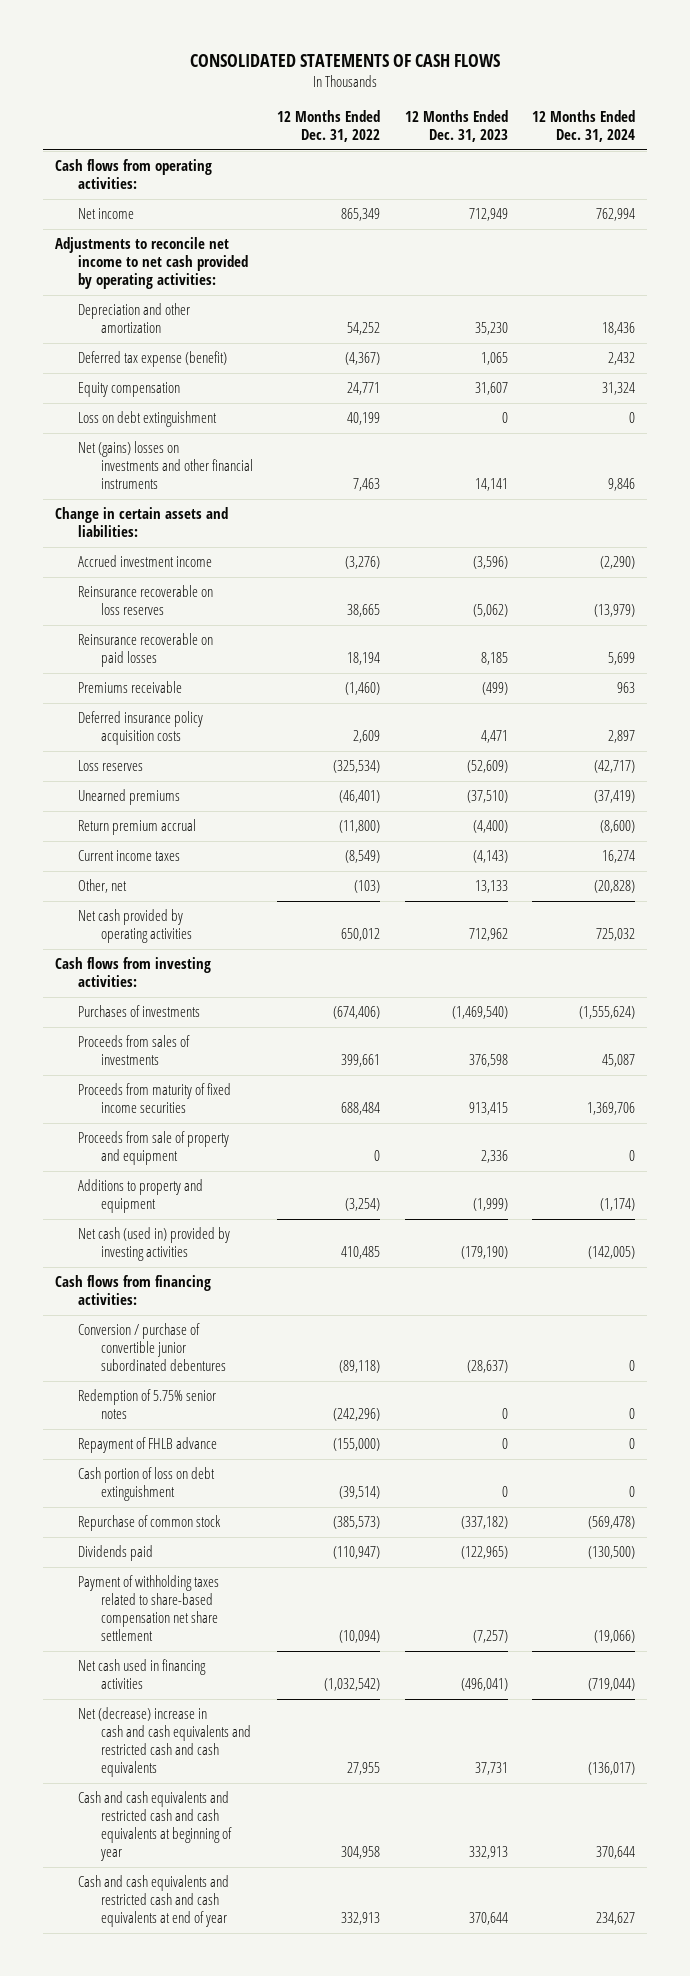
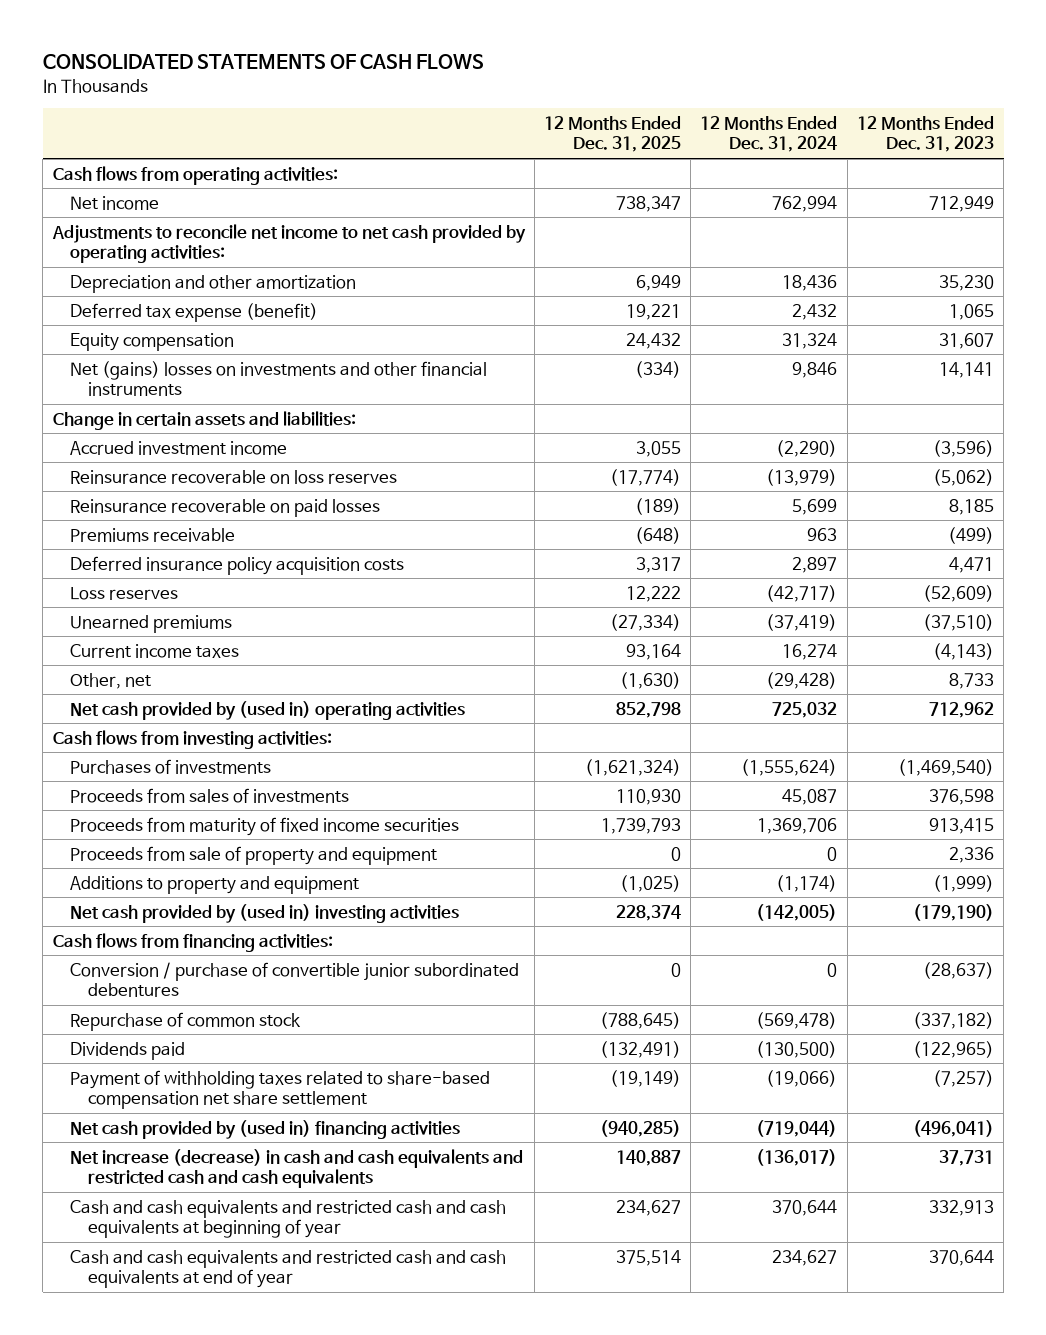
- | 12 Months Ended Dec. 31, 2022 | 12 Months Ended Dec. 31, 2023 | 12 Months Ended Dec. 31, 2024
+ | 12 Months Ended Dec. 31, 2025 | 12 Months Ended Dec. 31, 2024 | 12 Months Ended Dec. 31, 2023
- Loss on debt extinguishment | 40,199 | 0 | 0
- Return premium accrual | (11,800) | (4,400) | (8,600)
- Other, net | (103) | 13,133 | (20,828)
- Net cash provided by operating activities | 650,012 | 712,962 | 725,032
+ Other, net | (1,630) | (29,428) | 8,733
+ Net cash provided by (used in) operating activities | 852,798 | 725,032 | 712,962
- Net cash (used in) provided by investing activities | 410,485 | (179,190) | (142,005)
+ Net cash provided by (used in) investing activities | 228,374 | (142,005) | (179,190)
- Redemption of 5.75% senior notes | (242,296) | 0 | 0
- Repayment of FHLB advance | (155,000) | 0 | 0
- Cash portion of loss on debt extinguishment | (39,514) | 0 | 0
- Net cash used in financing activities | (1,032,542) | (496,041) | (719,044)
- Net (decrease) increase in cash and cash equivalents and restricted cash and cash equivalents | 27,955 | 37,731 | (136,017)
+ Net cash provided by (used in) financing activities | (940,285) | (719,044) | (496,041)
+ Net increase (decrease) in cash and cash equivalents and restricted cash and cash equivalents | 140,887 | (136,017) | 37,731

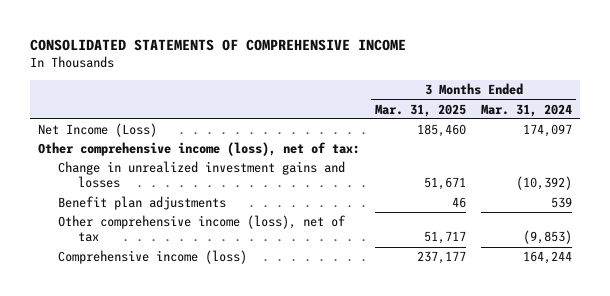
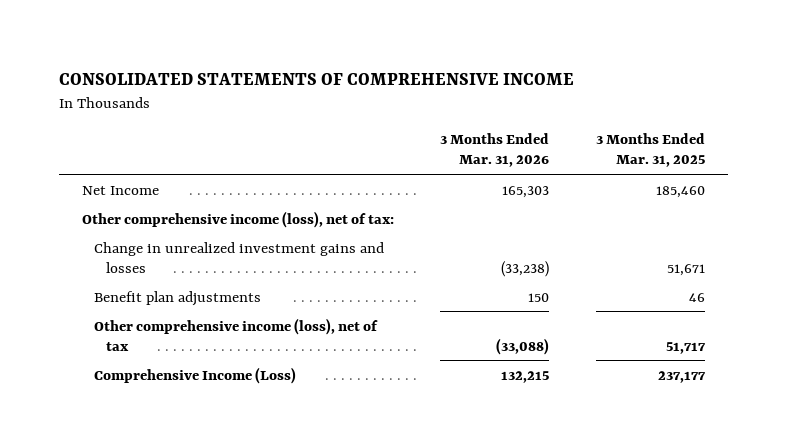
- | 3 Months Ended Mar. 31, 2025 | 3 Months Ended Mar. 31, 2024
+ | 3 Months Ended Mar. 31, 2026 | 3 Months Ended Mar. 31, 2025
- Net Income (Loss) | 185,460 | 174,097
+ Net Income | 165,303 | 185,460
- Comprehensive income (loss) | 237,177 | 164,244
+ Comprehensive Income (Loss) | 132,215 | 237,177

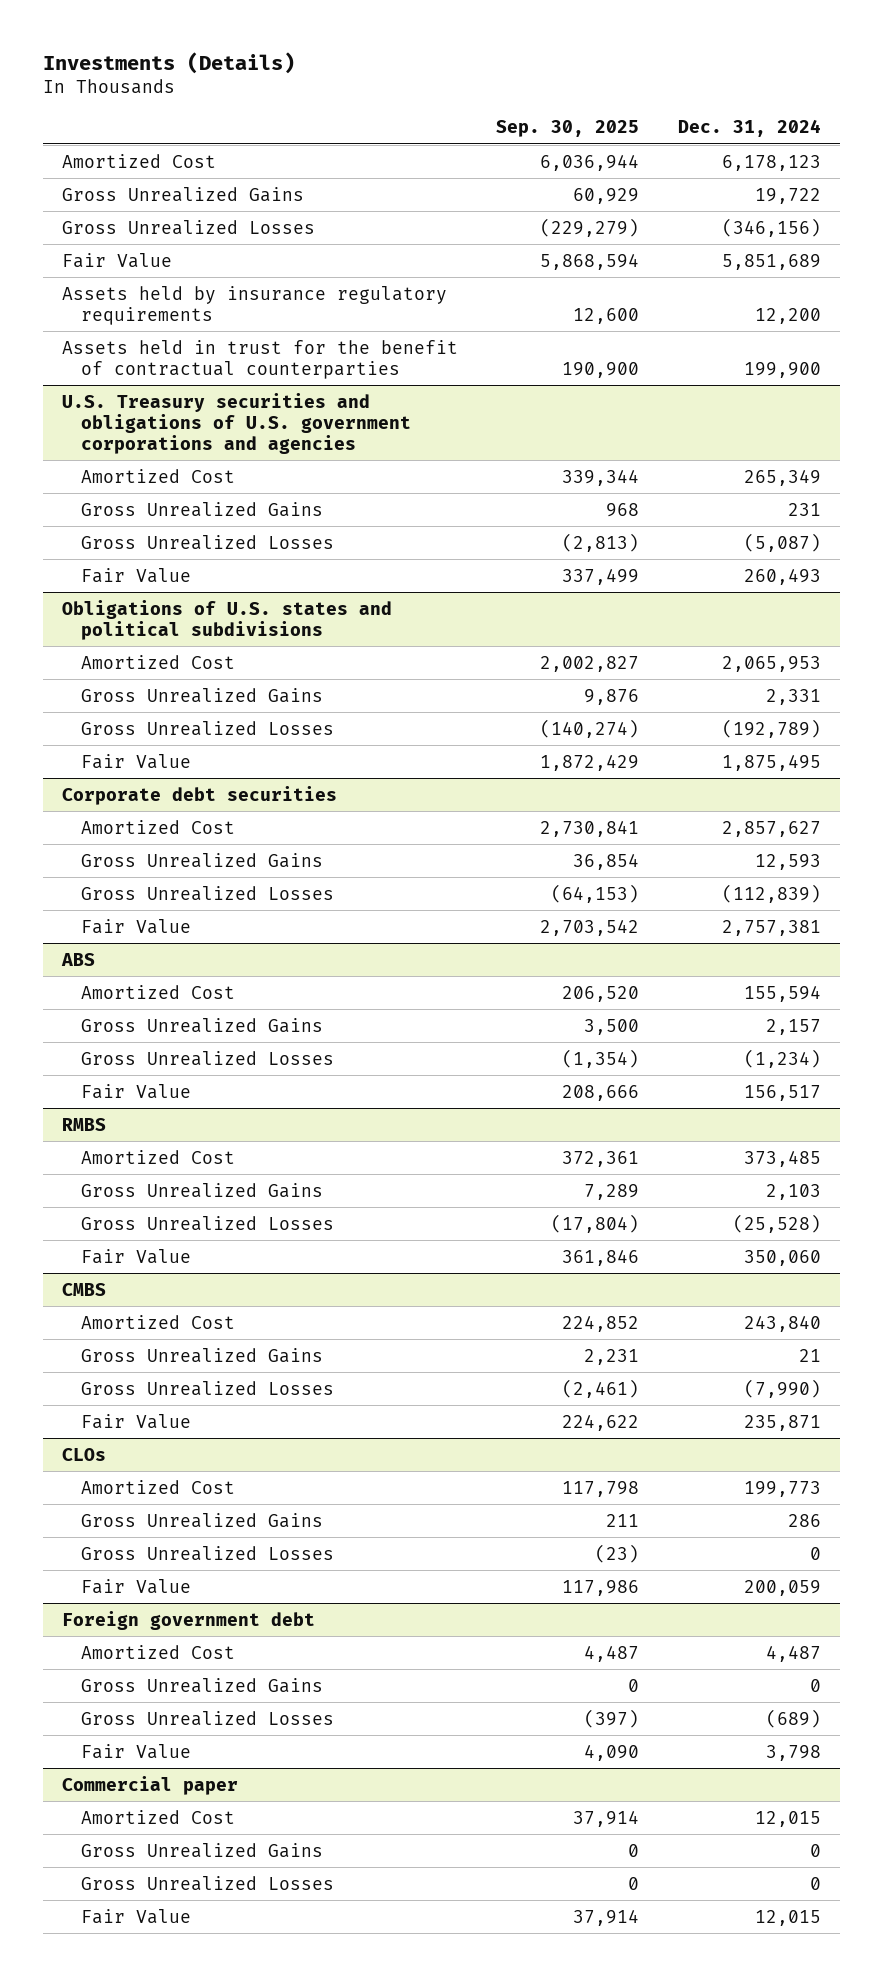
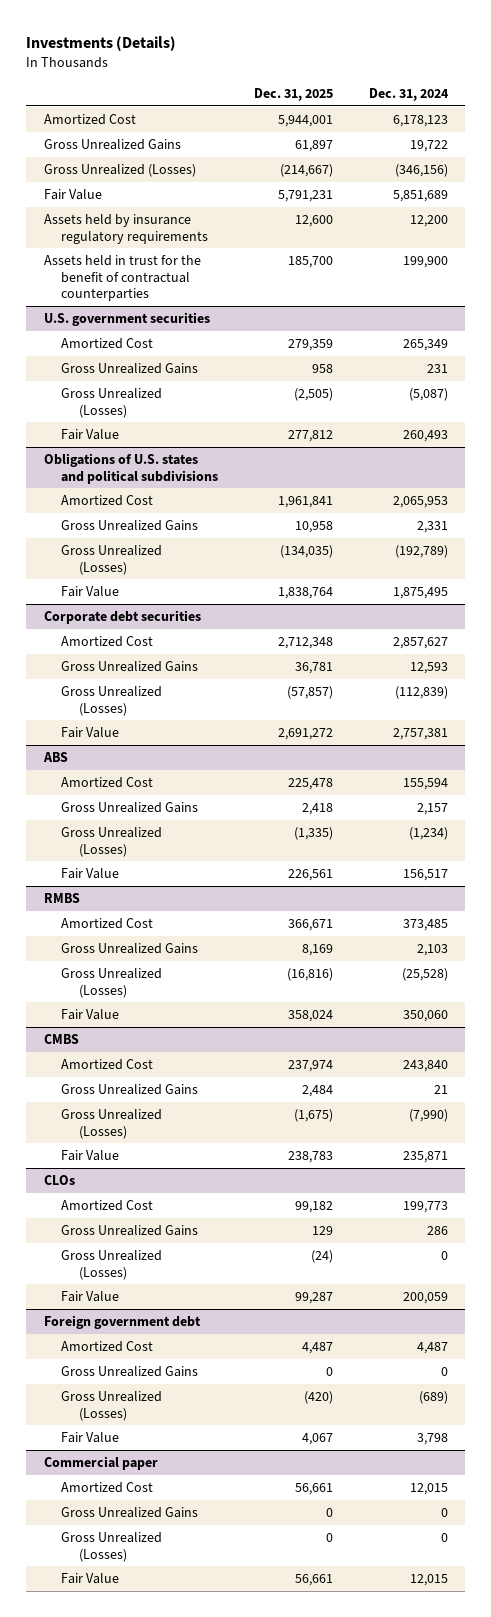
- | Sep. 30, 2025 | Dec. 31, 2024
+ | Dec. 31, 2025 | Dec. 31, 2024
- Gross Unrealized Losses | (229,279) | (346,156)
+ Gross Unrealized (Losses) | (214,667) | (346,156)
- U.S. Treasury securities and obligations of U.S. government corporations and agencies
+ U.S. government securities
- Gross Unrealized Losses | (2,813) | (5,087)
+ Gross Unrealized (Losses) | (2,505) | (5,087)
@ Obligations of U.S. states and political subdivisions
- Gross Unrealized Losses | (140,274) | (192,789)
+ Gross Unrealized (Losses) | (134,035) | (192,789)
@ Corporate debt securities
- Gross Unrealized Losses | (64,153) | (112,839)
+ Gross Unrealized (Losses) | (57,857) | (112,839)
@ ABS
- Gross Unrealized Losses | (1,354) | (1,234)
+ Gross Unrealized (Losses) | (1,335) | (1,234)
@ RMBS
- Gross Unrealized Losses | (17,804) | (25,528)
+ Gross Unrealized (Losses) | (16,816) | (25,528)
@ CMBS
- Gross Unrealized Losses | (2,461) | (7,990)
+ Gross Unrealized (Losses) | (1,675) | (7,990)
@ CLOs
- Gross Unrealized Losses | (23) | 0
+ Gross Unrealized (Losses) | (24) | 0
@ Foreign government debt
- Gross Unrealized Losses | (397) | (689)
+ Gross Unrealized (Losses) | (420) | (689)
@ Commercial paper
- Gross Unrealized Losses | 0 | 0
+ Gross Unrealized (Losses) | 0 | 0

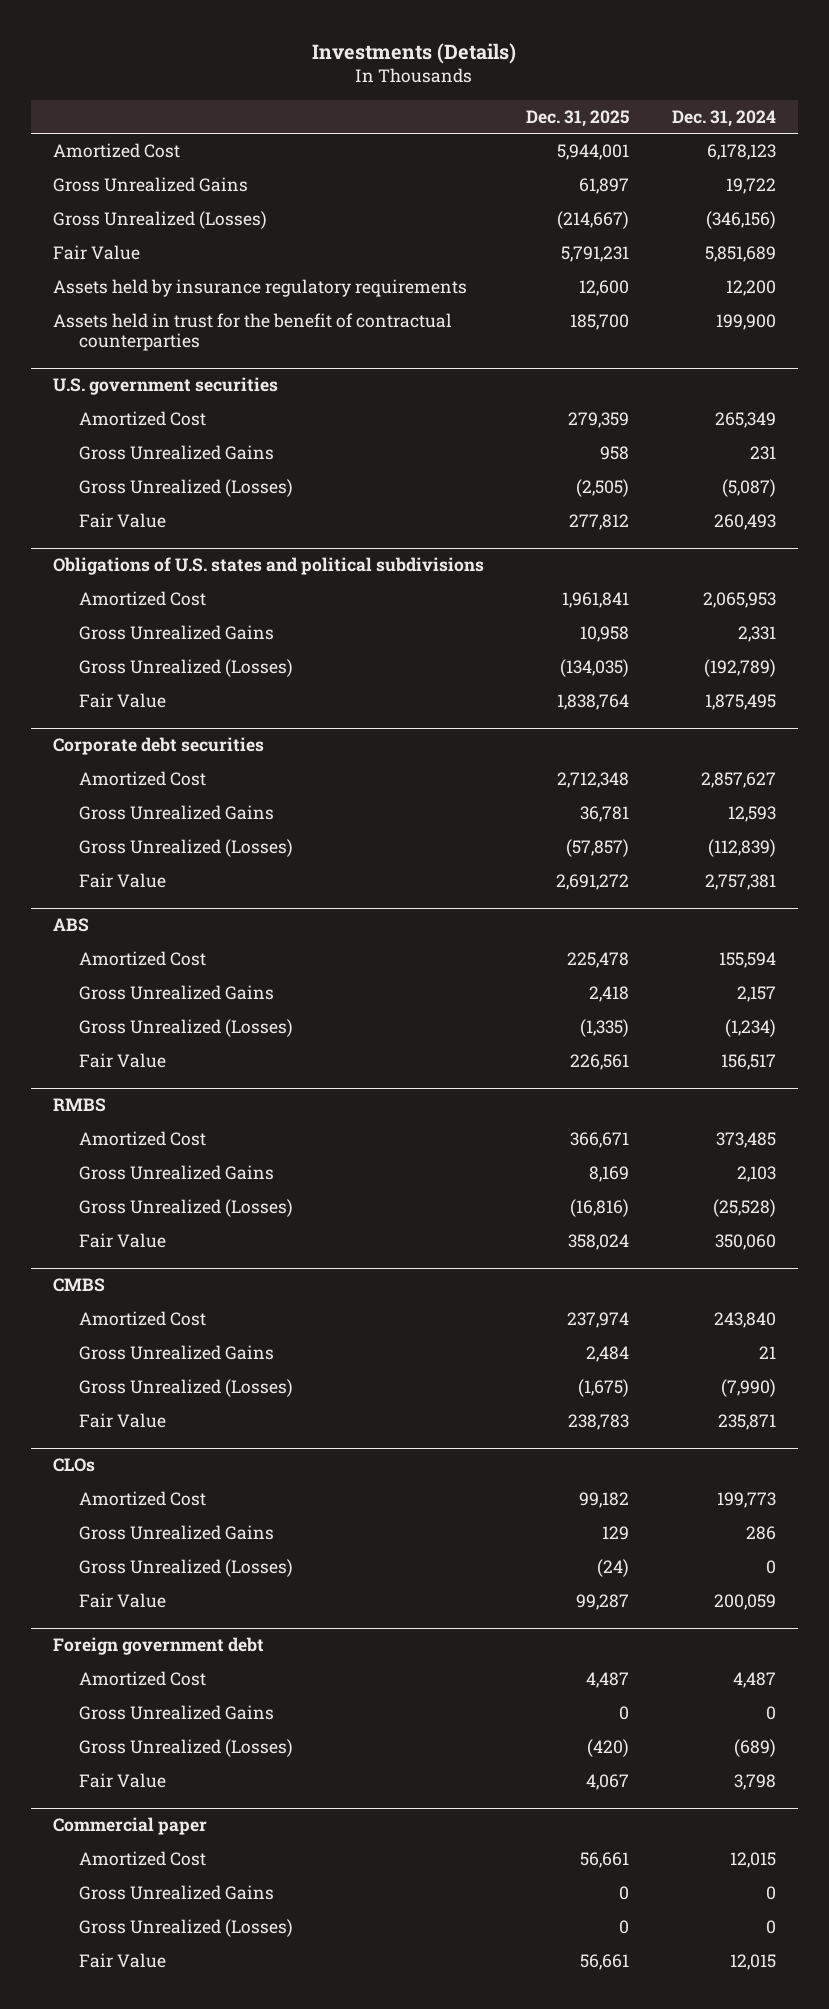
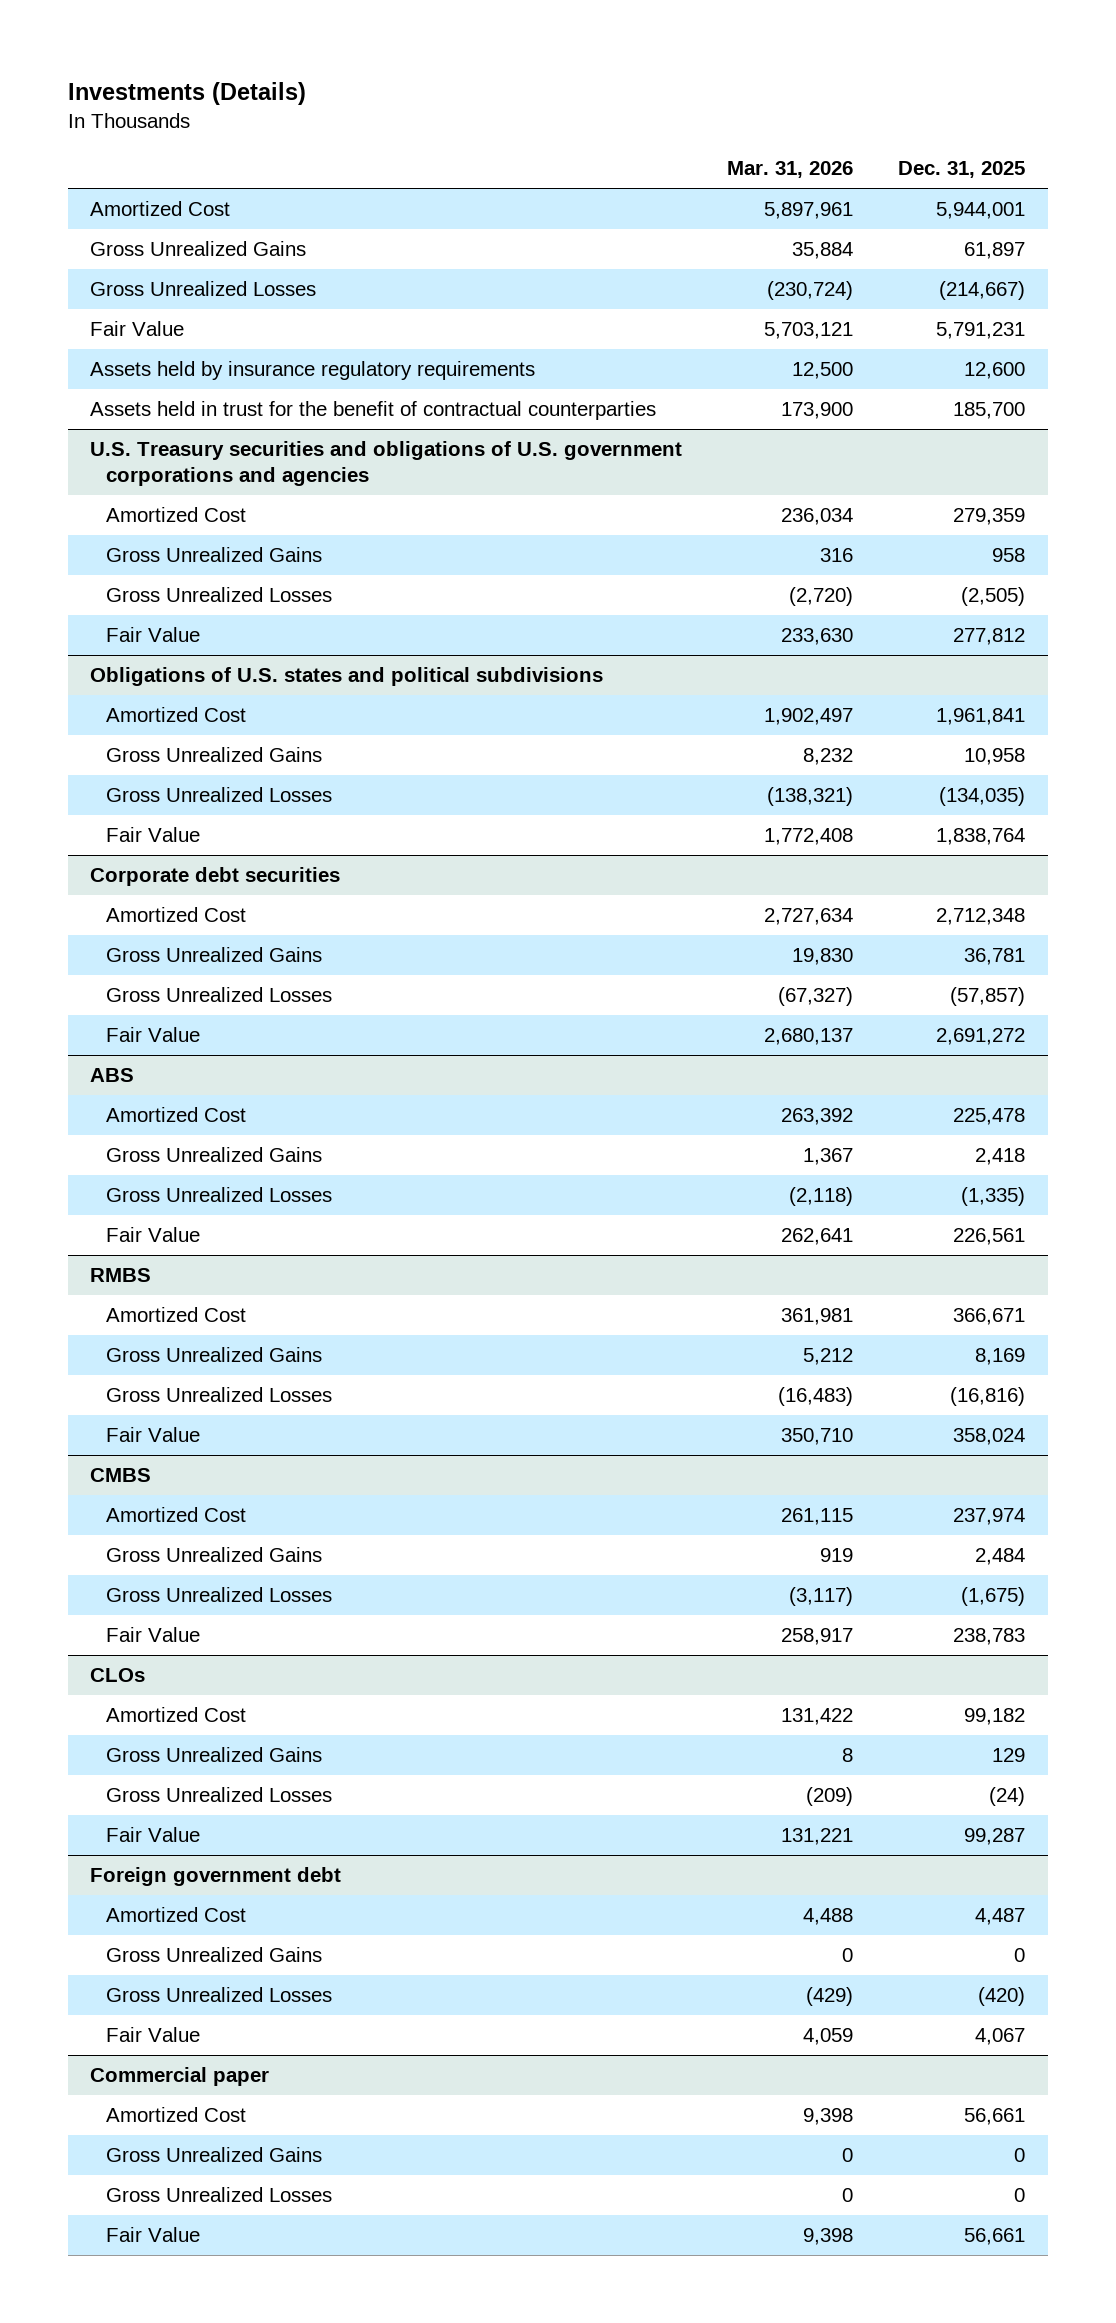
- | Dec. 31, 2025 | Dec. 31, 2024
+ | Mar. 31, 2026 | Dec. 31, 2025
- Gross Unrealized (Losses) | (214,667) | (346,156)
+ Gross Unrealized Losses | (230,724) | (214,667)
- U.S. government securities
+ U.S. Treasury securities and obligations of U.S. government corporations and agencies
- Gross Unrealized (Losses) | (2,505) | (5,087)
+ Gross Unrealized Losses | (2,720) | (2,505)
@ Obligations of U.S. states and political subdivisions
- Gross Unrealized (Losses) | (134,035) | (192,789)
+ Gross Unrealized Losses | (138,321) | (134,035)
@ Corporate debt securities
- Gross Unrealized (Losses) | (57,857) | (112,839)
+ Gross Unrealized Losses | (67,327) | (57,857)
@ ABS
- Gross Unrealized (Losses) | (1,335) | (1,234)
+ Gross Unrealized Losses | (2,118) | (1,335)
@ RMBS
- Gross Unrealized (Losses) | (16,816) | (25,528)
+ Gross Unrealized Losses | (16,483) | (16,816)
@ CMBS
- Gross Unrealized (Losses) | (1,675) | (7,990)
+ Gross Unrealized Losses | (3,117) | (1,675)
@ CLOs
- Gross Unrealized (Losses) | (24) | 0
+ Gross Unrealized Losses | (209) | (24)
@ Foreign government debt
- Gross Unrealized (Losses) | (420) | (689)
+ Gross Unrealized Losses | (429) | (420)
@ Commercial paper
- Gross Unrealized (Losses) | 0 | 0
+ Gross Unrealized Losses | 0 | 0

